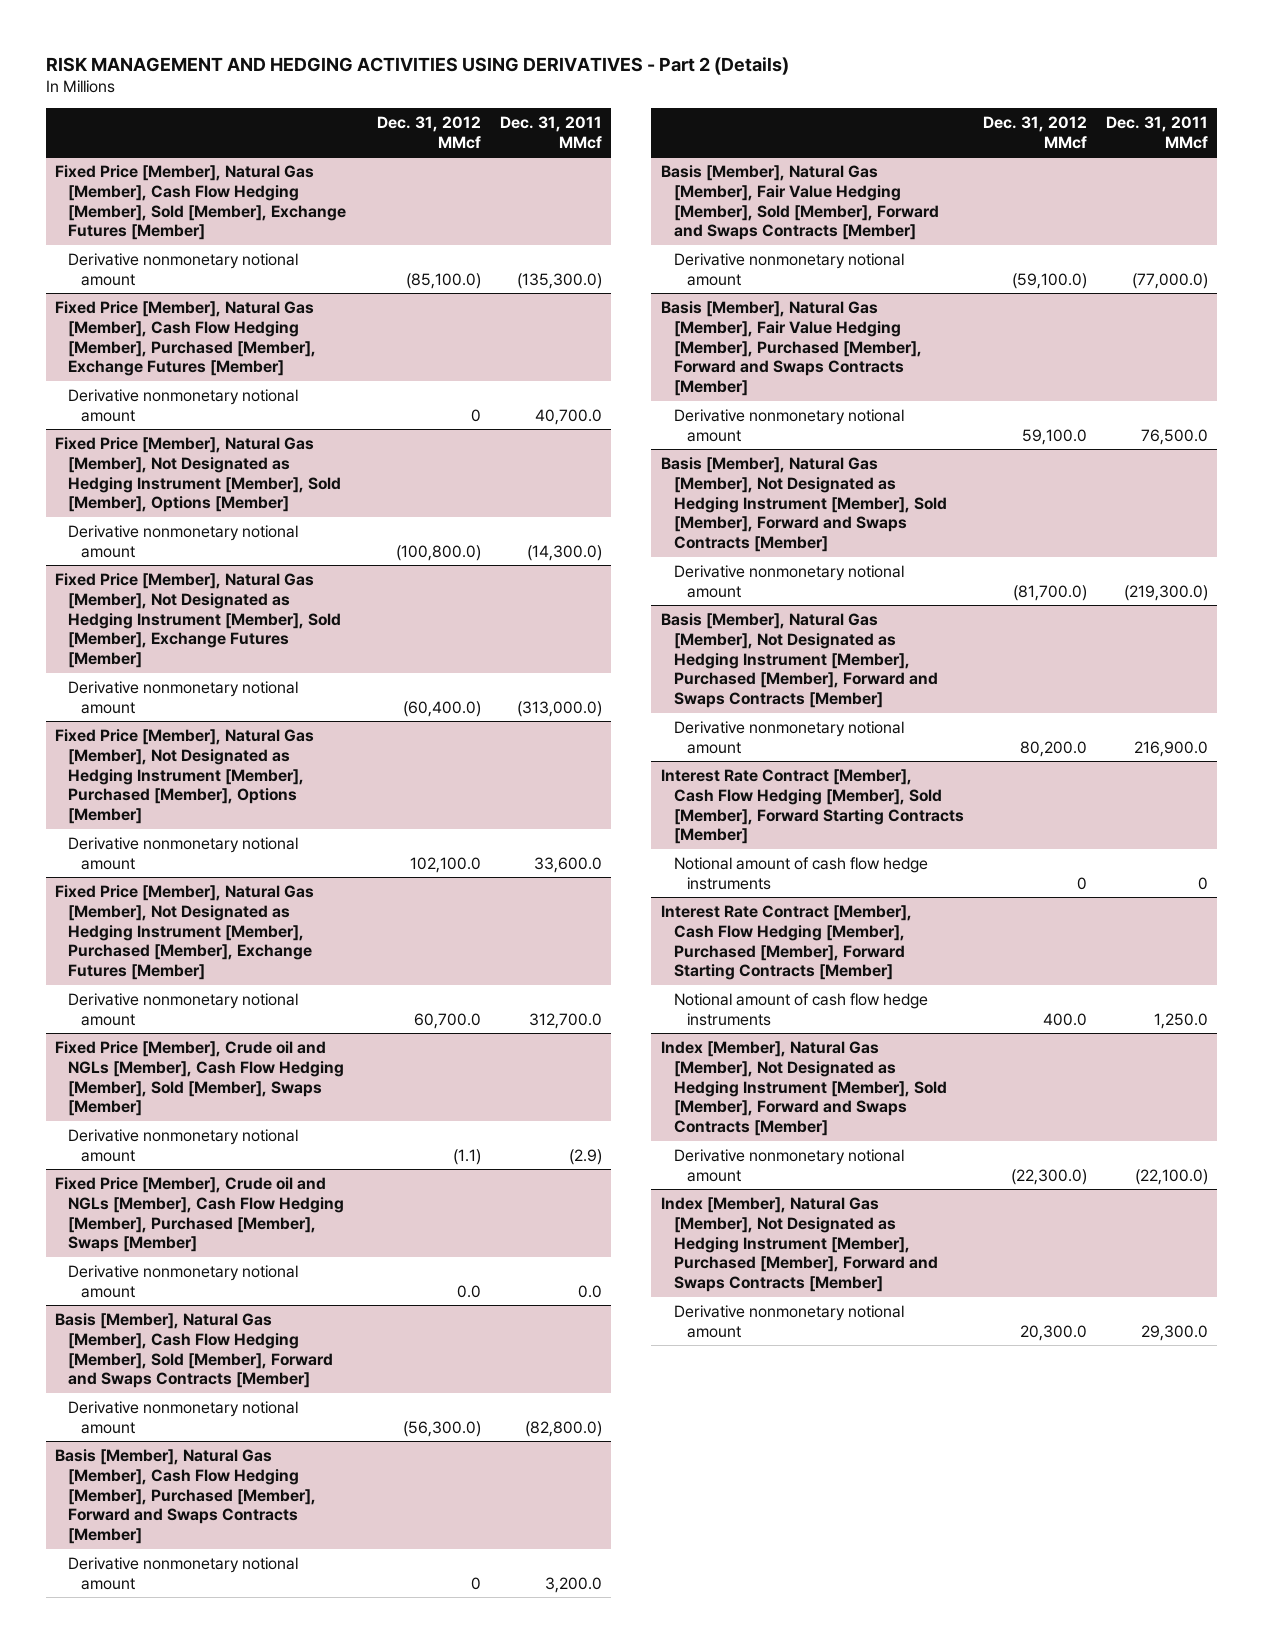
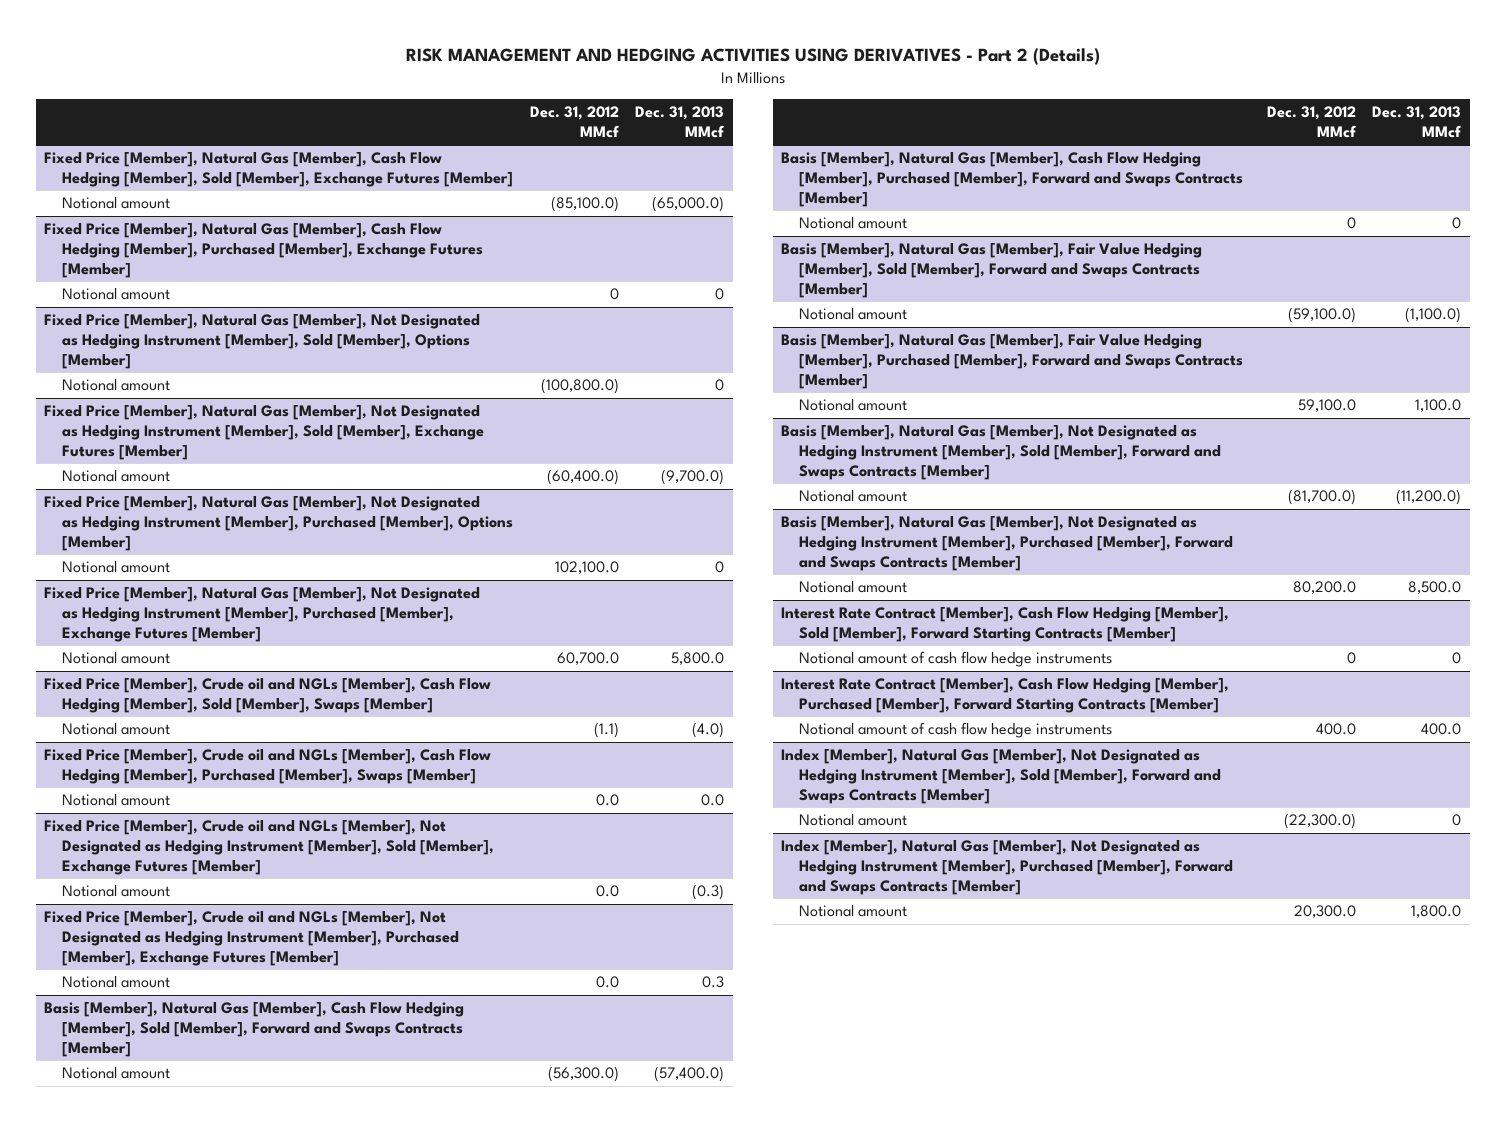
- | Dec. 31, 2012 MMcf | Dec. 31, 2011 MMcf
+ | Dec. 31, 2012 MMcf | Dec. 31, 2013 MMcf
@ Fixed Price [Member], Natural Gas [Member], Cash Flow Hedging [Member], Sold [Member], Exchange Futures [Member]
- Derivative nonmonetary notional amount | (85,100.0) | (135,300.0)
+ Notional amount | (85,100.0) | (65,000.0)
@ Fixed Price [Member], Natural Gas [Member], Cash Flow Hedging [Member], Purchased [Member], Exchange Futures [Member]
- Derivative nonmonetary notional amount | 0 | 40,700.0
+ Notional amount | 0 | 0
@ Fixed Price [Member], Natural Gas [Member], Not Designated as Hedging Instrument [Member], Sold [Member], Options [Member]
- Derivative nonmonetary notional amount | (100,800.0) | (14,300.0)
+ Notional amount | (100,800.0) | 0
@ Fixed Price [Member], Natural Gas [Member], Not Designated as Hedging Instrument [Member], Sold [Member], Exchange Futures [Member]
- Derivative nonmonetary notional amount | (60,400.0) | (313,000.0)
+ Notional amount | (60,400.0) | (9,700.0)
@ Fixed Price [Member], Natural Gas [Member], Not Designated as Hedging Instrument [Member], Purchased [Member], Options [Member]
- Derivative nonmonetary notional amount | 102,100.0 | 33,600.0
+ Notional amount | 102,100.0 | 0
@ Fixed Price [Member], Natural Gas [Member], Not Designated as Hedging Instrument [Member], Purchased [Member], Exchange Futures [Member]
- Derivative nonmonetary notional amount | 60,700.0 | 312,700.0
+ Notional amount | 60,700.0 | 5,800.0
@ Fixed Price [Member], Crude oil and NGLs [Member], Cash Flow Hedging [Member], Sold [Member], Swaps [Member]
- Derivative nonmonetary notional amount | (1.1) | (2.9)
+ Notional amount | (1.1) | (4.0)
@ Fixed Price [Member], Crude oil and NGLs [Member], Cash Flow Hedging [Member], Purchased [Member], Swaps [Member]
- Derivative nonmonetary notional amount | 0.0 | 0.0
+ Notional amount | 0.0 | 0.0
+ Fixed Price [Member], Crude oil and NGLs [Member], Not Designated as Hedging Instrument [Member], Sold [Member], Exchange Futures [Member]
+ Notional amount | 0.0 | (0.3)
+ Fixed Price [Member], Crude oil and NGLs [Member], Not Designated as Hedging Instrument [Member], Purchased [Member], Exchange Futures [Member]
+ Notional amount | 0.0 | 0.3
@ Basis [Member], Natural Gas [Member], Cash Flow Hedging [Member], Sold [Member], Forward and Swaps Contracts [Member]
- Derivative nonmonetary notional amount | (56,300.0) | (82,800.0)
+ Notional amount | (56,300.0) | (57,400.0)
@ Basis [Member], Natural Gas [Member], Cash Flow Hedging [Member], Purchased [Member], Forward and Swaps Contracts [Member]
- Derivative nonmonetary notional amount | 0 | 3,200.0
+ Notional amount | 0 | 0
@ Basis [Member], Natural Gas [Member], Fair Value Hedging [Member], Sold [Member], Forward and Swaps Contracts [Member]
- Derivative nonmonetary notional amount | (59,100.0) | (77,000.0)
+ Notional amount | (59,100.0) | (1,100.0)
@ Basis [Member], Natural Gas [Member], Fair Value Hedging [Member], Purchased [Member], Forward and Swaps Contracts [Member]
- Derivative nonmonetary notional amount | 59,100.0 | 76,500.0
+ Notional amount | 59,100.0 | 1,100.0
@ Basis [Member], Natural Gas [Member], Not Designated as Hedging Instrument [Member], Sold [Member], Forward and Swaps Contracts [Member]
- Derivative nonmonetary notional amount | (81,700.0) | (219,300.0)
+ Notional amount | (81,700.0) | (11,200.0)
@ Basis [Member], Natural Gas [Member], Not Designated as Hedging Instrument [Member], Purchased [Member], Forward and Swaps Contracts [Member]
- Derivative nonmonetary notional amount | 80,200.0 | 216,900.0
+ Notional amount | 80,200.0 | 8,500.0
@ Index [Member], Natural Gas [Member], Not Designated as Hedging Instrument [Member], Sold [Member], Forward and Swaps Contracts [Member]
- Derivative nonmonetary notional amount | (22,300.0) | (22,100.0)
+ Notional amount | (22,300.0) | 0
@ Index [Member], Natural Gas [Member], Not Designated as Hedging Instrument [Member], Purchased [Member], Forward and Swaps Contracts [Member]
- Derivative nonmonetary notional amount | 20,300.0 | 29,300.0
+ Notional amount | 20,300.0 | 1,800.0

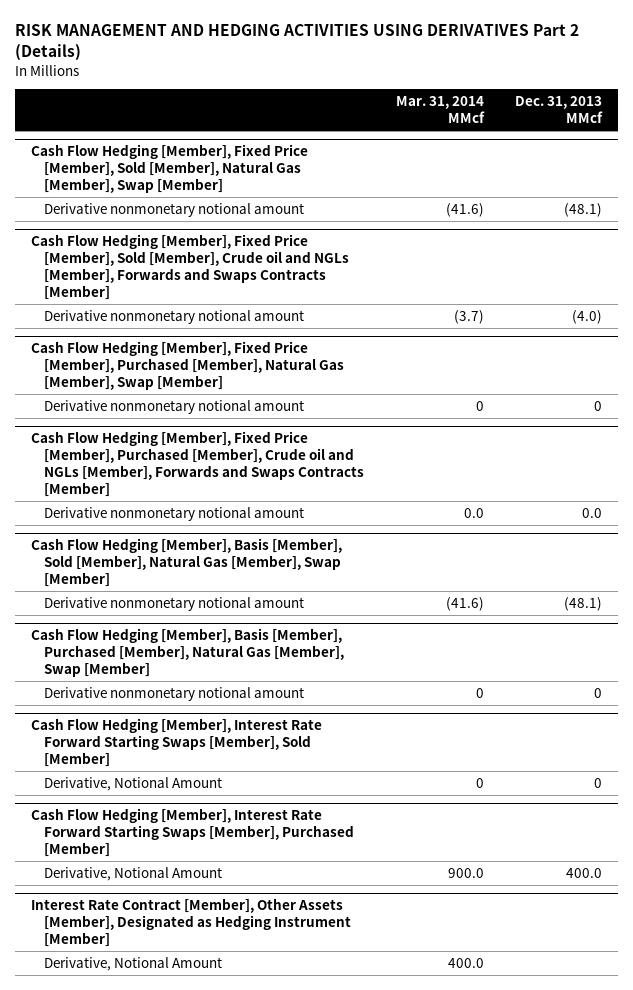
- RISK MANAGEMENT AND HEDGING ACTIVITIES USING DERIVATIVES - Part 2 (Details)
+ RISK MANAGEMENT AND HEDGING ACTIVITIES USING DERIVATIVES Part 2 (Details)
- | Dec. 31, 2012 MMcf | Dec. 31, 2013 MMcf
+ | Mar. 31, 2014 MMcf | Dec. 31, 2013 MMcf
- Fixed Price [Member], Natural Gas [Member], Cash Flow Hedging [Member], Sold [Member], Exchange Futures [Member]
- Notional amount | (85,100.0) | (65,000.0)
- Fixed Price [Member], Natural Gas [Member], Cash Flow Hedging [Member], Purchased [Member], Exchange Futures [Member]
- Notional amount | 0 | 0
- Fixed Price [Member], Natural Gas [Member], Not Designated as Hedging Instrument [Member], Sold [Member], Options [Member]
- Notional amount | (100,800.0) | 0
- Fixed Price [Member], Natural Gas [Member], Not Designated as Hedging Instrument [Member], Sold [Member], Exchange Futures [Member]
- Notional amount | (60,400.0) | (9,700.0)
- Fixed Price [Member], Natural Gas [Member], Not Designated as Hedging Instrument [Member], Purchased [Member], Options [Member]
- Notional amount | 102,100.0 | 0
- Fixed Price [Member], Natural Gas [Member], Not Designated as Hedging Instrument [Member], Purchased [Member], Exchange Futures [Member]
- Notional amount | 60,700.0 | 5,800.0
- Fixed Price [Member], Crude oil and NGLs [Member], Cash Flow Hedging [Member], Sold [Member], Swaps [Member]
- Notional amount | (1.1) | (4.0)
- Fixed Price [Member], Crude oil and NGLs [Member], Cash Flow Hedging [Member], Purchased [Member], Swaps [Member]
- Notional amount | 0.0 | 0.0
- Fixed Price [Member], Crude oil and NGLs [Member], Not Designated as Hedging Instrument [Member], Sold [Member], Exchange Futures [Member]
- Notional amount | 0.0 | (0.3)
- Fixed Price [Member], Crude oil and NGLs [Member], Not Designated as Hedging Instrument [Member], Purchased [Member], Exchange Futures [Member]
- Notional amount | 0.0 | 0.3
- Basis [Member], Natural Gas [Member], Cash Flow Hedging [Member], Sold [Member], Forward and Swaps Contracts [Member]
- Notional amount | (56,300.0) | (57,400.0)
- Basis [Member], Natural Gas [Member], Cash Flow Hedging [Member], Purchased [Member], Forward and Swaps Contracts [Member]
- Notional amount | 0 | 0
- Basis [Member], Natural Gas [Member], Fair Value Hedging [Member], Sold [Member], Forward and Swaps Contracts [Member]
- Notional amount | (59,100.0) | (1,100.0)
- Basis [Member], Natural Gas [Member], Fair Value Hedging [Member], Purchased [Member], Forward and Swaps Contracts [Member]
- Notional amount | 59,100.0 | 1,100.0
- Basis [Member], Natural Gas [Member], Not Designated as Hedging Instrument [Member], Sold [Member], Forward and Swaps Contracts [Member]
- Notional amount | (81,700.0) | (11,200.0)
- Basis [Member], Natural Gas [Member], Not Designated as Hedging Instrument [Member], Purchased [Member], Forward and Swaps Contracts [Member]
- Notional amount | 80,200.0 | 8,500.0
- Interest Rate Contract [Member], Cash Flow Hedging [Member], Sold [Member], Forward Starting Contracts [Member]
- Notional amount of cash flow hedge instruments | 0 | 0
- Interest Rate Contract [Member], Cash Flow Hedging [Member], Purchased [Member], Forward Starting Contracts [Member]
- Notional amount of cash flow hedge instruments | 400.0 | 400.0
- Index [Member], Natural Gas [Member], Not Designated as Hedging Instrument [Member], Sold [Member], Forward and Swaps Contracts [Member]
- Notional amount | (22,300.0) | 0
- Index [Member], Natural Gas [Member], Not Designated as Hedging Instrument [Member], Purchased [Member], Forward and Swaps Contracts [Member]
- Notional amount | 20,300.0 | 1,800.0
+ Cash Flow Hedging [Member], Fixed Price [Member], Sold [Member], Natural Gas [Member], Swap [Member]
+ Derivative nonmonetary notional amount | (41.6) | (48.1)
+ Cash Flow Hedging [Member], Fixed Price [Member], Sold [Member], Crude oil and NGLs [Member], Forwards and Swaps Contracts [Member]
+ Derivative nonmonetary notional amount | (3.7) | (4.0)
+ Cash Flow Hedging [Member], Fixed Price [Member], Purchased [Member], Natural Gas [Member], Swap [Member]
+ Derivative nonmonetary notional amount | 0 | 0
+ Cash Flow Hedging [Member], Fixed Price [Member], Purchased [Member], Crude oil and NGLs [Member], Forwards and Swaps Contracts [Member]
+ Derivative nonmonetary notional amount | 0.0 | 0.0
+ Cash Flow Hedging [Member], Basis [Member], Sold [Member], Natural Gas [Member], Swap [Member]
+ Derivative nonmonetary notional amount | (41.6) | (48.1)
+ Cash Flow Hedging [Member], Basis [Member], Purchased [Member], Natural Gas [Member], Swap [Member]
+ Derivative nonmonetary notional amount | 0 | 0
+ Cash Flow Hedging [Member], Interest Rate Forward Starting Swaps [Member], Sold [Member]
+ Derivative, Notional Amount | 0 | 0
+ Cash Flow Hedging [Member], Interest Rate Forward Starting Swaps [Member], Purchased [Member]
+ Derivative, Notional Amount | 900.0 | 400.0
+ Interest Rate Contract [Member], Other Assets [Member], Designated as Hedging Instrument [Member]
+ Derivative, Notional Amount | 400.0 |

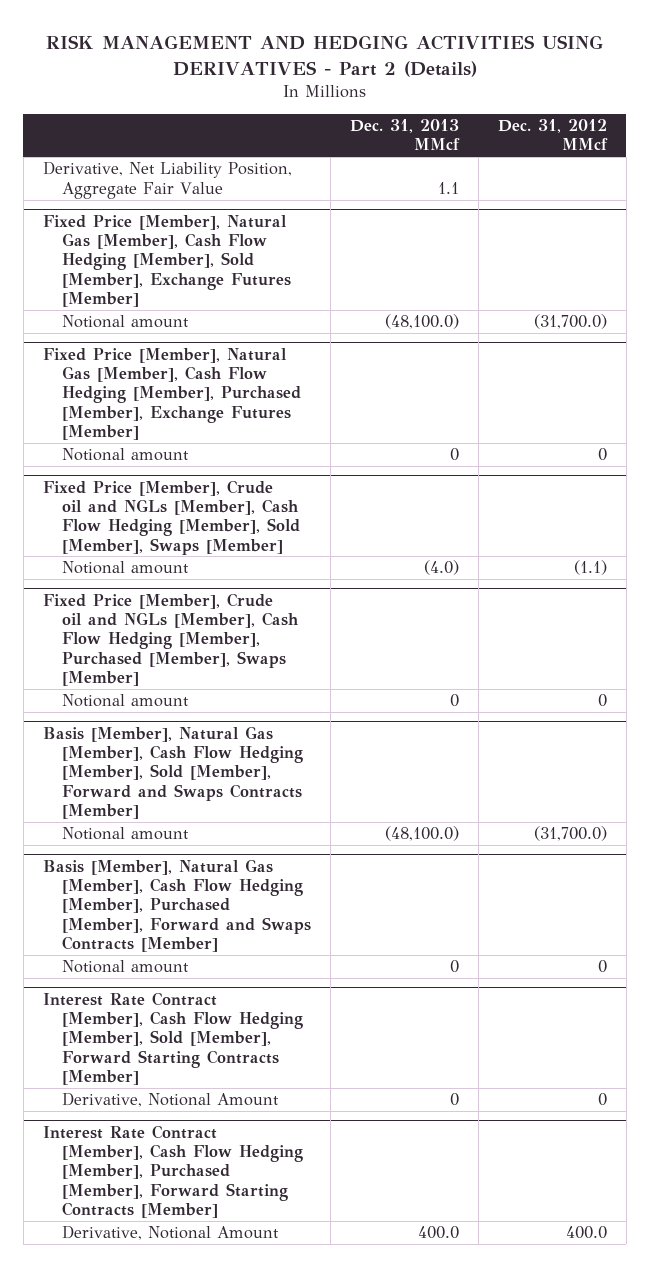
- RISK MANAGEMENT AND HEDGING ACTIVITIES USING DERIVATIVES Part 2 (Details)
+ RISK MANAGEMENT AND HEDGING ACTIVITIES USING DERIVATIVES - Part 2 (Details)
- | Mar. 31, 2014 MMcf | Dec. 31, 2013 MMcf
+ | Dec. 31, 2013 MMcf | Dec. 31, 2012 MMcf
- Cash Flow Hedging [Member], Fixed Price [Member], Sold [Member], Natural Gas [Member], Swap [Member]
- Derivative nonmonetary notional amount | (41.6) | (48.1)
- Cash Flow Hedging [Member], Fixed Price [Member], Sold [Member], Crude oil and NGLs [Member], Forwards and Swaps Contracts [Member]
- Derivative nonmonetary notional amount | (3.7) | (4.0)
- Cash Flow Hedging [Member], Fixed Price [Member], Purchased [Member], Natural Gas [Member], Swap [Member]
- Derivative nonmonetary notional amount | 0 | 0
- Cash Flow Hedging [Member], Fixed Price [Member], Purchased [Member], Crude oil and NGLs [Member], Forwards and Swaps Contracts [Member]
- Derivative nonmonetary notional amount | 0.0 | 0.0
- Cash Flow Hedging [Member], Basis [Member], Sold [Member], Natural Gas [Member], Swap [Member]
- Derivative nonmonetary notional amount | (41.6) | (48.1)
- Cash Flow Hedging [Member], Basis [Member], Purchased [Member], Natural Gas [Member], Swap [Member]
- Derivative nonmonetary notional amount | 0 | 0
- Cash Flow Hedging [Member], Interest Rate Forward Starting Swaps [Member], Sold [Member]
+ Derivative, Net Liability Position, Aggregate Fair Value | 1.1 |
+ Fixed Price [Member], Natural Gas [Member], Cash Flow Hedging [Member], Sold [Member], Exchange Futures [Member]
+ Notional amount | (48,100.0) | (31,700.0)
+ Fixed Price [Member], Natural Gas [Member], Cash Flow Hedging [Member], Purchased [Member], Exchange Futures [Member]
+ Notional amount | 0 | 0
+ Fixed Price [Member], Crude oil and NGLs [Member], Cash Flow Hedging [Member], Sold [Member], Swaps [Member]
+ Notional amount | (4.0) | (1.1)
+ Fixed Price [Member], Crude oil and NGLs [Member], Cash Flow Hedging [Member], Purchased [Member], Swaps [Member]
+ Notional amount | 0 | 0
+ Basis [Member], Natural Gas [Member], Cash Flow Hedging [Member], Sold [Member], Forward and Swaps Contracts [Member]
+ Notional amount | (48,100.0) | (31,700.0)
+ Basis [Member], Natural Gas [Member], Cash Flow Hedging [Member], Purchased [Member], Forward and Swaps Contracts [Member]
+ Notional amount | 0 | 0
+ Interest Rate Contract [Member], Cash Flow Hedging [Member], Sold [Member], Forward Starting Contracts [Member]
- Cash Flow Hedging [Member], Interest Rate Forward Starting Swaps [Member], Purchased [Member]
+ Interest Rate Contract [Member], Cash Flow Hedging [Member], Purchased [Member], Forward Starting Contracts [Member]
- Interest Rate Contract [Member], Other Assets [Member], Designated as Hedging Instrument [Member]
- Derivative, Notional Amount | 400.0 |

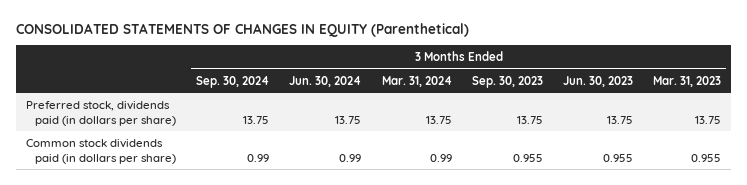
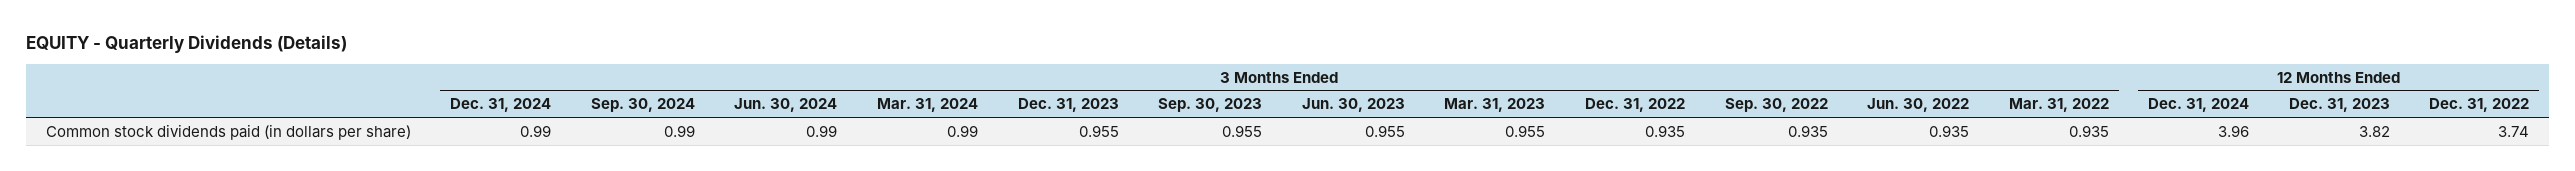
- CONSOLIDATED STATEMENTS OF CHANGES IN EQUITY (Parenthetical)
+ EQUITY - Quarterly Dividends (Details)
- | 3 Months Ended Sep. 30, 2024 | 3 Months Ended Jun. 30, 2024 | 3 Months Ended Mar. 31, 2024 | 3 Months Ended Sep. 30, 2023 | 3 Months Ended Jun. 30, 2023 | 3 Months Ended Mar. 31, 2023
+ | 3 Months Ended Dec. 31, 2024 | 3 Months Ended Sep. 30, 2024 | 3 Months Ended Jun. 30, 2024 | 3 Months Ended Mar. 31, 2024 | 3 Months Ended Dec. 31, 2023 | 3 Months Ended Sep. 30, 2023 | 3 Months Ended Jun. 30, 2023 | 3 Months Ended Mar. 31, 2023 | 3 Months Ended Dec. 31, 2022 | 3 Months Ended Sep. 30, 2022 | 3 Months Ended Jun. 30, 2022 | 3 Months Ended Mar. 31, 2022 | 12 Months Ended Dec. 31, 2024 | 12 Months Ended Dec. 31, 2023 | 12 Months Ended Dec. 31, 2022
- Preferred stock, dividends paid (in dollars per share) | 13.75 | 13.75 | 13.75 | 13.75 | 13.75 | 13.75

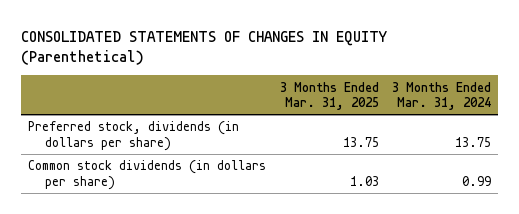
- EQUITY - Quarterly Dividends (Details)
+ CONSOLIDATED STATEMENTS OF CHANGES IN EQUITY (Parenthetical)
- | 3 Months Ended Dec. 31, 2024 | 3 Months Ended Sep. 30, 2024 | 3 Months Ended Jun. 30, 2024 | 3 Months Ended Mar. 31, 2024 | 3 Months Ended Dec. 31, 2023 | 3 Months Ended Sep. 30, 2023 | 3 Months Ended Jun. 30, 2023 | 3 Months Ended Mar. 31, 2023 | 3 Months Ended Dec. 31, 2022 | 3 Months Ended Sep. 30, 2022 | 3 Months Ended Jun. 30, 2022 | 3 Months Ended Mar. 31, 2022 | 12 Months Ended Dec. 31, 2024 | 12 Months Ended Dec. 31, 2023 | 12 Months Ended Dec. 31, 2022
+ | 3 Months Ended Mar. 31, 2025 | 3 Months Ended Mar. 31, 2024
- Common stock dividends paid (in dollars per share) | 0.99 | 0.99 | 0.99 | 0.99 | 0.955 | 0.955 | 0.955 | 0.955 | 0.935 | 0.935 | 0.935 | 0.935 | 3.96 | 3.82 | 3.74
+ Preferred stock, dividends (in dollars per share) | 13.75 | 13.75
+ Common stock dividends (in dollars per share) | 1.03 | 0.99

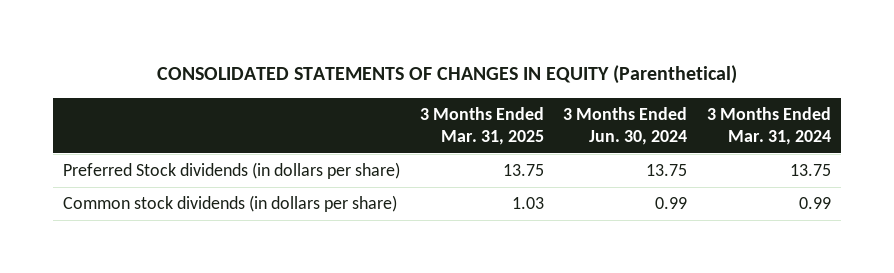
- | 3 Months Ended Mar. 31, 2025 | 3 Months Ended Mar. 31, 2024
+ | 3 Months Ended Mar. 31, 2025 | 3 Months Ended Jun. 30, 2024 | 3 Months Ended Mar. 31, 2024
- Preferred stock, dividends (in dollars per share) | 13.75 | 13.75
+ Preferred Stock dividends (in dollars per share) | 13.75 | 13.75 | 13.75

